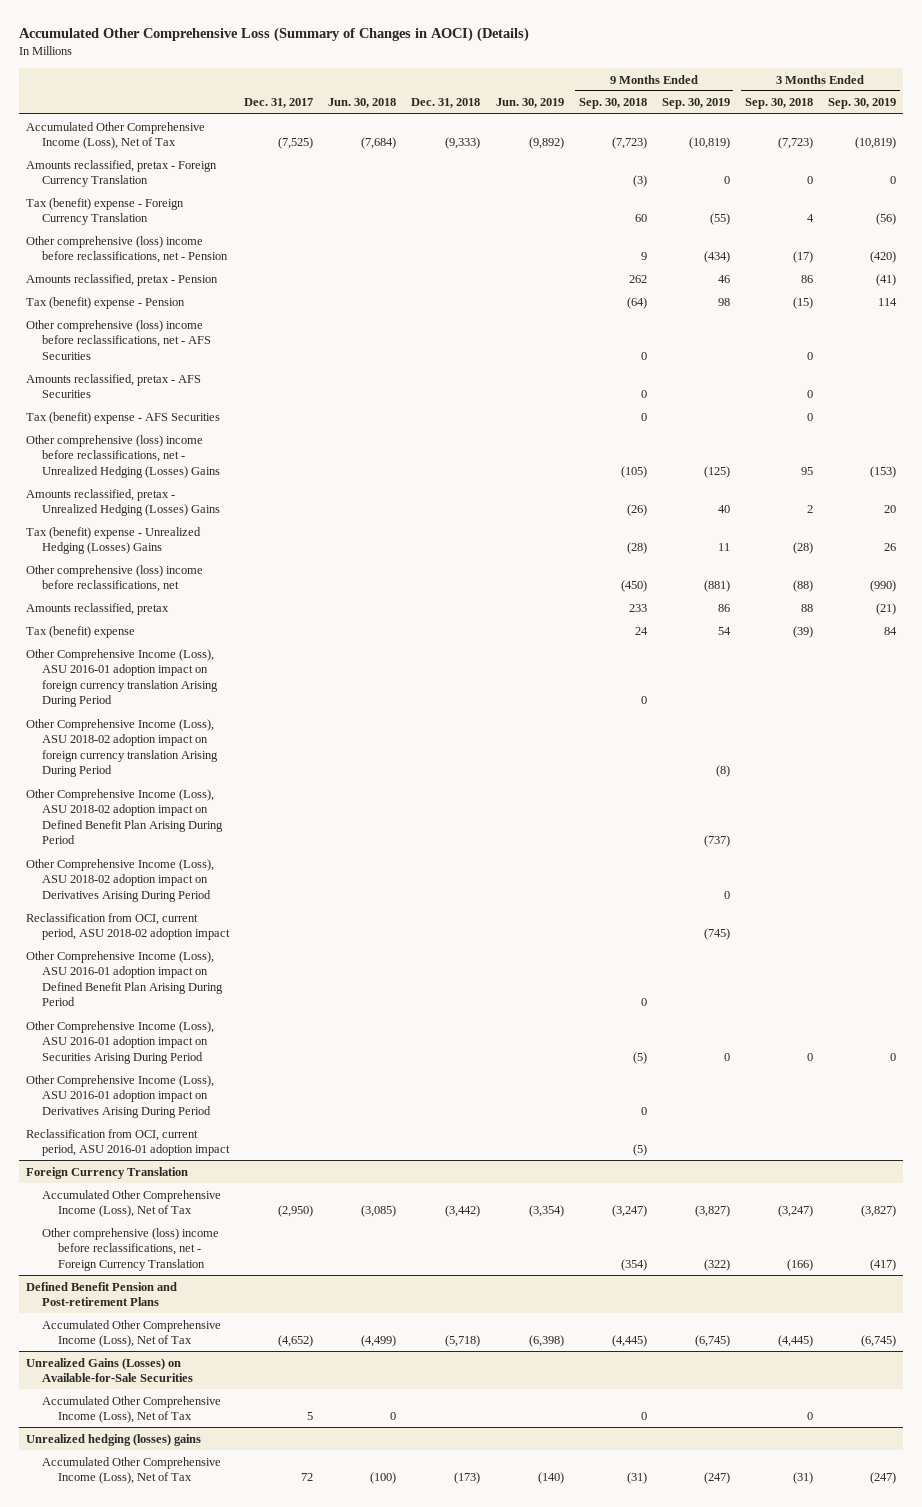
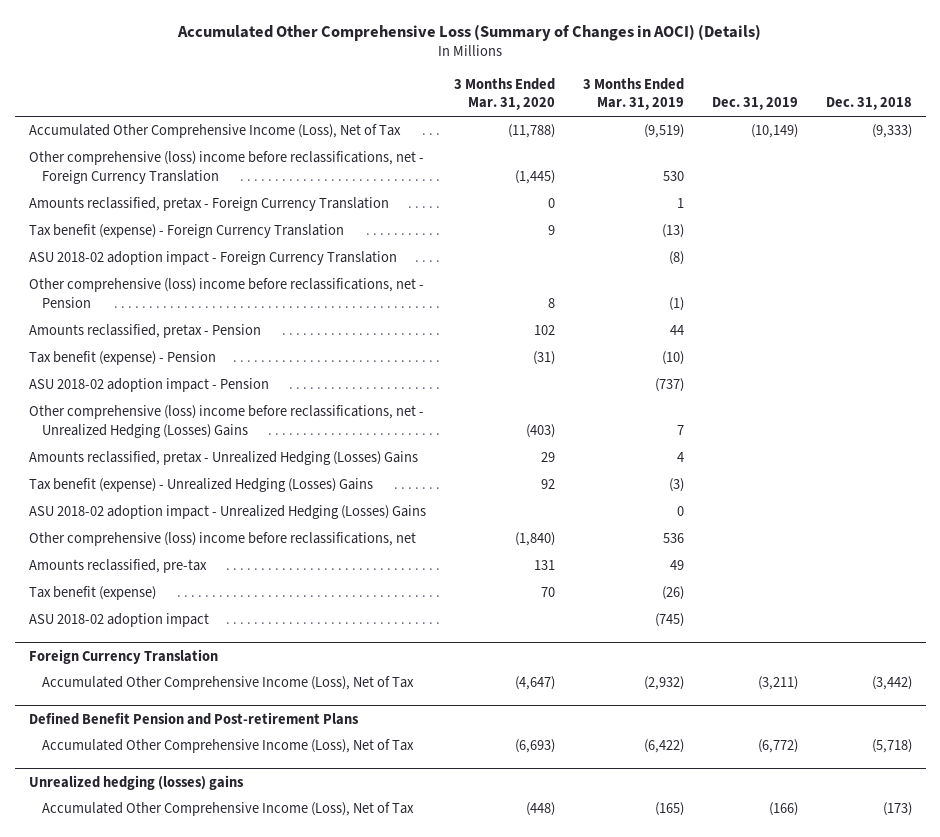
- | Dec. 31, 2017 | Jun. 30, 2018 | Dec. 31, 2018 | Jun. 30, 2019 | 9 Months Ended Sep. 30, 2018 | 9 Months Ended Sep. 30, 2019 | 3 Months Ended Sep. 30, 2018 | 3 Months Ended Sep. 30, 2019
+ | 3 Months Ended Mar. 31, 2020 | 3 Months Ended Mar. 31, 2019 | Dec. 31, 2019 | Dec. 31, 2018
+ Other comprehensive (loss) income before reclassifications, net - Foreign Currency Translation | (1,445) | 530 | |
- Tax (benefit) expense - Foreign Currency Translation | | | | | 60 | (55) | 4 | (56)
+ Tax benefit (expense) - Foreign Currency Translation | 9 | (13) | |
+ ASU 2018-02 adoption impact - Foreign Currency Translation | | (8) | |
- Tax (benefit) expense - Pension | | | | | (64) | 98 | (15) | 114
- Other comprehensive (loss) income before reclassifications, net - AFS Securities | | | | | 0 | | 0 |
- Amounts reclassified, pretax - AFS Securities | | | | | 0 | | 0 |
- Tax (benefit) expense - AFS Securities | | | | | 0 | | 0 |
+ Tax benefit (expense) - Pension | (31) | (10) | |
+ ASU 2018-02 adoption impact - Pension | | (737) | |
- Tax (benefit) expense - Unrealized Hedging (Losses) Gains | | | | | (28) | 11 | (28) | 26
+ Tax benefit (expense) - Unrealized Hedging (Losses) Gains | 92 | (3) | |
+ ASU 2018-02 adoption impact - Unrealized Hedging (Losses) Gains | | 0 | |
- Amounts reclassified, pretax | | | | | 233 | 86 | 88 | (21)
- Tax (benefit) expense | | | | | 24 | 54 | (39) | 84
- Other Comprehensive Income (Loss), ASU 2016-01 adoption impact on foreign currency translation Arising During Period | | | | | 0 | | |
- Other Comprehensive Income (Loss), ASU 2018-02 adoption impact on foreign currency translation Arising During Period | | | | | | (8) | |
- Other Comprehensive Income (Loss), ASU 2018-02 adoption impact on Defined Benefit Plan Arising During Period | | | | | | (737) | |
- Other Comprehensive Income (Loss), ASU 2018-02 adoption impact on Derivatives Arising During Period | | | | | | 0 | |
- Reclassification from OCI, current period, ASU 2018-02 adoption impact | | | | | | (745) | |
- Other Comprehensive Income (Loss), ASU 2016-01 adoption impact on Defined Benefit Plan Arising During Period | | | | | 0 | | |
- Other Comprehensive Income (Loss), ASU 2016-01 adoption impact on Securities Arising During Period | | | | | (5) | 0 | 0 | 0
- Other Comprehensive Income (Loss), ASU 2016-01 adoption impact on Derivatives Arising During Period | | | | | 0 | | |
- Reclassification from OCI, current period, ASU 2016-01 adoption impact | | | | | (5) | | |
+ Amounts reclassified, pre-tax | 131 | 49 | |
+ Tax benefit (expense) | 70 | (26) | |
+ ASU 2018-02 adoption impact | | (745) | |
@ Foreign Currency Translation
- Other comprehensive (loss) income before reclassifications, net - Foreign Currency Translation | | | | | (354) | (322) | (166) | (417)
- Unrealized Gains (Losses) on Available-for-Sale Securities
- Accumulated Other Comprehensive Income (Loss), Net of Tax | 5 | 0 | | | 0 | | 0 |

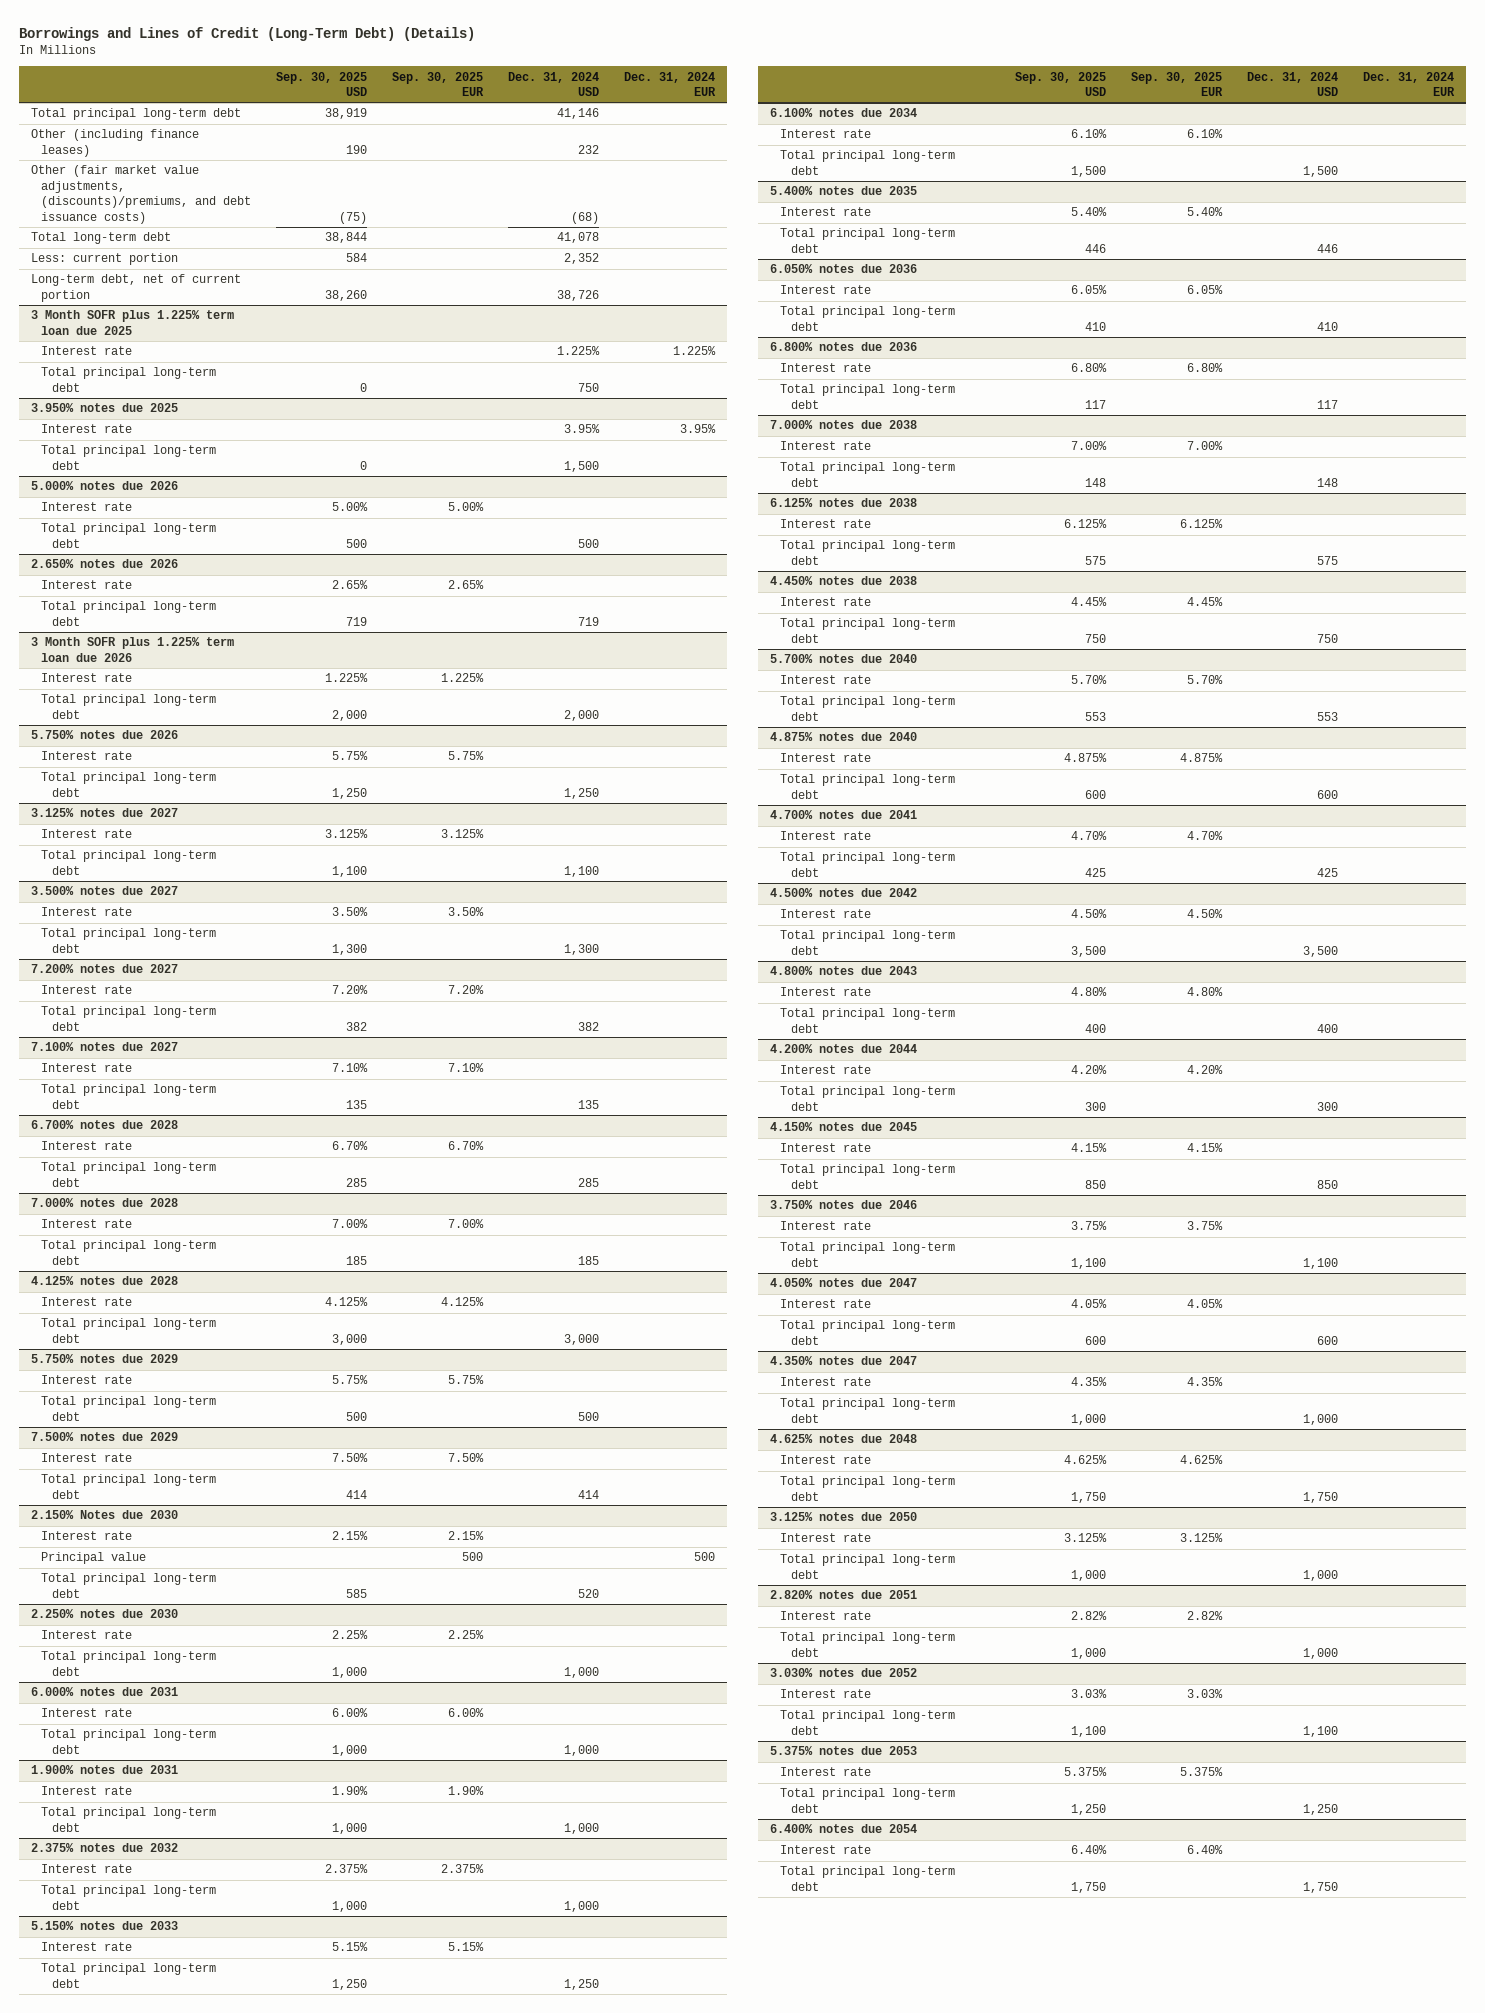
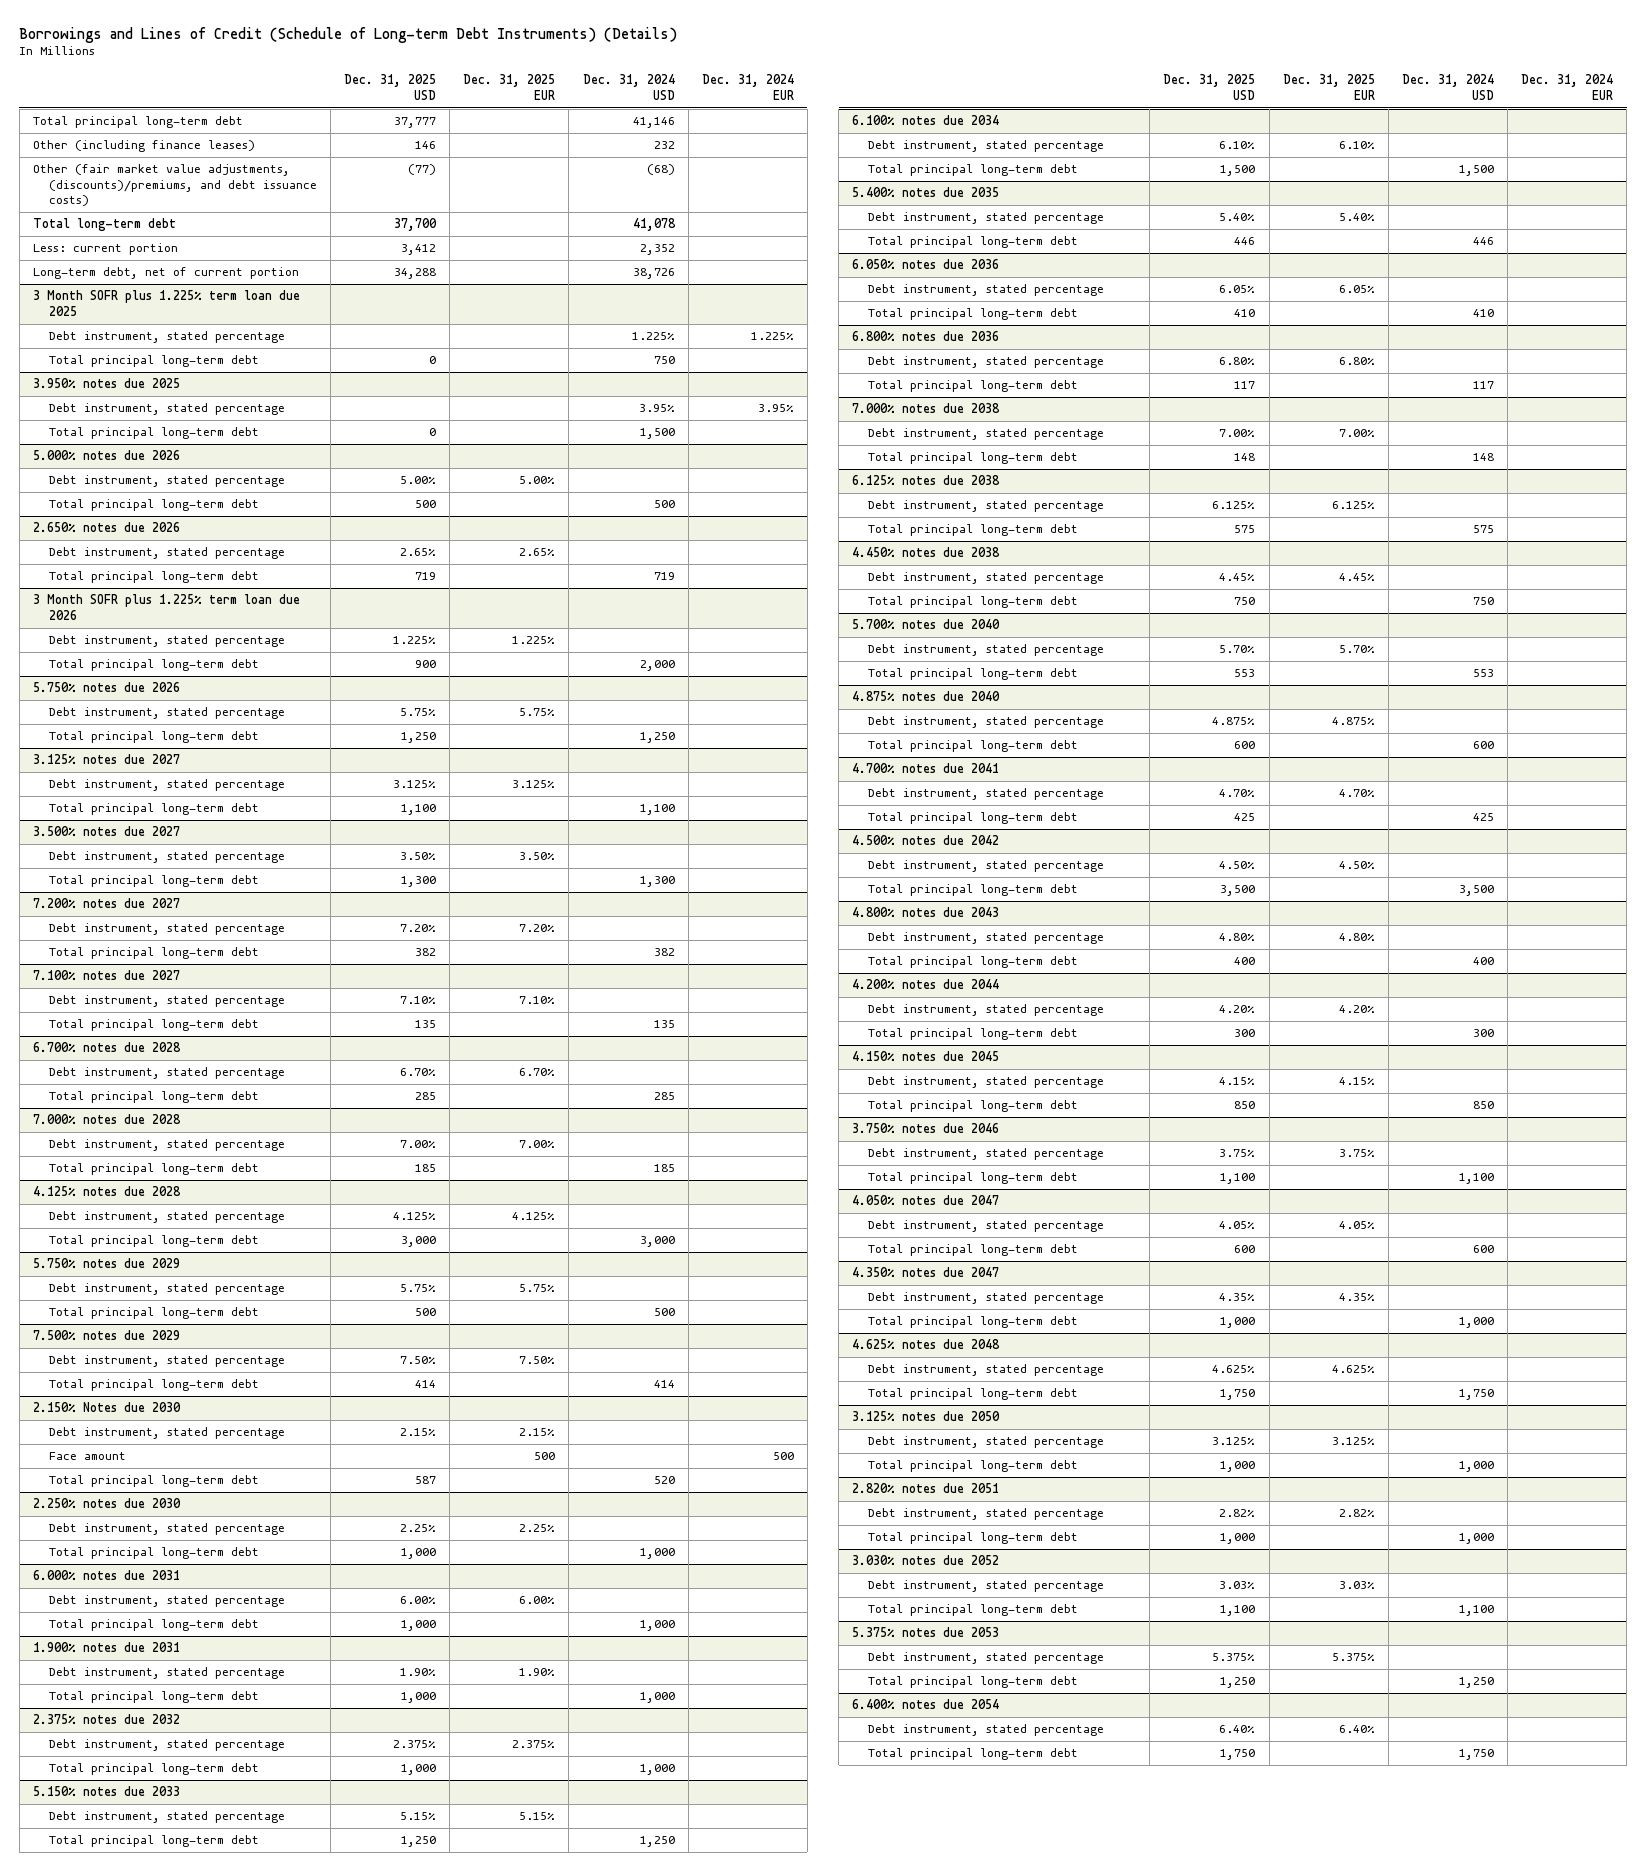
- Borrowings and Lines of Credit (Long-Term Debt) (Details)
+ Borrowings and Lines of Credit (Schedule of Long-term Debt Instruments) (Details)
- | Sep. 30, 2025 USD | Sep. 30, 2025 EUR | Dec. 31, 2024 USD | Dec. 31, 2024 EUR
+ | Dec. 31, 2025 USD | Dec. 31, 2025 EUR | Dec. 31, 2024 USD | Dec. 31, 2024 EUR
@ 3 Month SOFR plus 1.225% term loan due 2025
- Interest rate | | | 1.225% | 1.225%
+ Debt instrument, stated percentage | | | 1.225% | 1.225%
@ 3.950% notes due 2025
- Interest rate | | | 3.95% | 3.95%
+ Debt instrument, stated percentage | | | 3.95% | 3.95%
@ 5.000% notes due 2026
- Interest rate | 5.00% | 5.00% | |
+ Debt instrument, stated percentage | 5.00% | 5.00% | |
@ 2.650% notes due 2026
- Interest rate | 2.65% | 2.65% | |
+ Debt instrument, stated percentage | 2.65% | 2.65% | |
@ 3 Month SOFR plus 1.225% term loan due 2026
- Interest rate | 1.225% | 1.225% | |
+ Debt instrument, stated percentage | 1.225% | 1.225% | |
@ 5.750% notes due 2026
- Interest rate | 5.75% | 5.75% | |
+ Debt instrument, stated percentage | 5.75% | 5.75% | |
@ 3.125% notes due 2027
- Interest rate | 3.125% | 3.125% | |
+ Debt instrument, stated percentage | 3.125% | 3.125% | |
@ 3.500% notes due 2027
- Interest rate | 3.50% | 3.50% | |
+ Debt instrument, stated percentage | 3.50% | 3.50% | |
@ 7.200% notes due 2027
- Interest rate | 7.20% | 7.20% | |
+ Debt instrument, stated percentage | 7.20% | 7.20% | |
@ 7.100% notes due 2027
- Interest rate | 7.10% | 7.10% | |
+ Debt instrument, stated percentage | 7.10% | 7.10% | |
@ 6.700% notes due 2028
- Interest rate | 6.70% | 6.70% | |
+ Debt instrument, stated percentage | 6.70% | 6.70% | |
@ 7.000% notes due 2028
- Interest rate | 7.00% | 7.00% | |
+ Debt instrument, stated percentage | 7.00% | 7.00% | |
@ 4.125% notes due 2028
- Interest rate | 4.125% | 4.125% | |
+ Debt instrument, stated percentage | 4.125% | 4.125% | |
@ 5.750% notes due 2029
- Interest rate | 5.75% | 5.75% | |
+ Debt instrument, stated percentage | 5.75% | 5.75% | |
@ 7.500% notes due 2029
- Interest rate | 7.50% | 7.50% | |
+ Debt instrument, stated percentage | 7.50% | 7.50% | |
@ 2.150% Notes due 2030
- Interest rate | 2.15% | 2.15% | |
- Principal value | | 500 | | 500
+ Debt instrument, stated percentage | 2.15% | 2.15% | |
+ Face amount | | 500 | | 500
@ 2.250% notes due 2030
- Interest rate | 2.25% | 2.25% | |
+ Debt instrument, stated percentage | 2.25% | 2.25% | |
@ 6.000% notes due 2031
- Interest rate | 6.00% | 6.00% | |
+ Debt instrument, stated percentage | 6.00% | 6.00% | |
@ 1.900% notes due 2031
- Interest rate | 1.90% | 1.90% | |
+ Debt instrument, stated percentage | 1.90% | 1.90% | |
@ 2.375% notes due 2032
- Interest rate | 2.375% | 2.375% | |
+ Debt instrument, stated percentage | 2.375% | 2.375% | |
@ 5.150% notes due 2033
- Interest rate | 5.15% | 5.15% | |
+ Debt instrument, stated percentage | 5.15% | 5.15% | |
@ 6.100% notes due 2034
- Interest rate | 6.10% | 6.10% | |
+ Debt instrument, stated percentage | 6.10% | 6.10% | |
@ 5.400% notes due 2035
- Interest rate | 5.40% | 5.40% | |
+ Debt instrument, stated percentage | 5.40% | 5.40% | |
@ 6.050% notes due 2036
- Interest rate | 6.05% | 6.05% | |
+ Debt instrument, stated percentage | 6.05% | 6.05% | |
@ 6.800% notes due 2036
- Interest rate | 6.80% | 6.80% | |
+ Debt instrument, stated percentage | 6.80% | 6.80% | |
@ 7.000% notes due 2038
- Interest rate | 7.00% | 7.00% | |
+ Debt instrument, stated percentage | 7.00% | 7.00% | |
@ 6.125% notes due 2038
- Interest rate | 6.125% | 6.125% | |
+ Debt instrument, stated percentage | 6.125% | 6.125% | |
@ 4.450% notes due 2038
- Interest rate | 4.45% | 4.45% | |
+ Debt instrument, stated percentage | 4.45% | 4.45% | |
@ 5.700% notes due 2040
- Interest rate | 5.70% | 5.70% | |
+ Debt instrument, stated percentage | 5.70% | 5.70% | |
@ 4.875% notes due 2040
- Interest rate | 4.875% | 4.875% | |
+ Debt instrument, stated percentage | 4.875% | 4.875% | |
@ 4.700% notes due 2041
- Interest rate | 4.70% | 4.70% | |
+ Debt instrument, stated percentage | 4.70% | 4.70% | |
@ 4.500% notes due 2042
- Interest rate | 4.50% | 4.50% | |
+ Debt instrument, stated percentage | 4.50% | 4.50% | |
@ 4.800% notes due 2043
- Interest rate | 4.80% | 4.80% | |
+ Debt instrument, stated percentage | 4.80% | 4.80% | |
@ 4.200% notes due 2044
- Interest rate | 4.20% | 4.20% | |
+ Debt instrument, stated percentage | 4.20% | 4.20% | |
@ 4.150% notes due 2045
- Interest rate | 4.15% | 4.15% | |
+ Debt instrument, stated percentage | 4.15% | 4.15% | |
@ 3.750% notes due 2046
- Interest rate | 3.75% | 3.75% | |
+ Debt instrument, stated percentage | 3.75% | 3.75% | |
@ 4.050% notes due 2047
- Interest rate | 4.05% | 4.05% | |
+ Debt instrument, stated percentage | 4.05% | 4.05% | |
@ 4.350% notes due 2047
- Interest rate | 4.35% | 4.35% | |
+ Debt instrument, stated percentage | 4.35% | 4.35% | |
@ 4.625% notes due 2048
- Interest rate | 4.625% | 4.625% | |
+ Debt instrument, stated percentage | 4.625% | 4.625% | |
@ 3.125% notes due 2050
- Interest rate | 3.125% | 3.125% | |
+ Debt instrument, stated percentage | 3.125% | 3.125% | |
@ 2.820% notes due 2051
- Interest rate | 2.82% | 2.82% | |
+ Debt instrument, stated percentage | 2.82% | 2.82% | |
@ 3.030% notes due 2052
- Interest rate | 3.03% | 3.03% | |
+ Debt instrument, stated percentage | 3.03% | 3.03% | |
@ 5.375% notes due 2053
- Interest rate | 5.375% | 5.375% | |
+ Debt instrument, stated percentage | 5.375% | 5.375% | |
@ 6.400% notes due 2054
- Interest rate | 6.40% | 6.40% | |
+ Debt instrument, stated percentage | 6.40% | 6.40% | |

